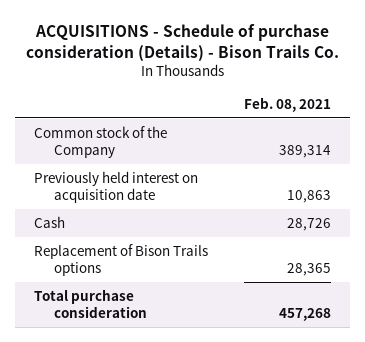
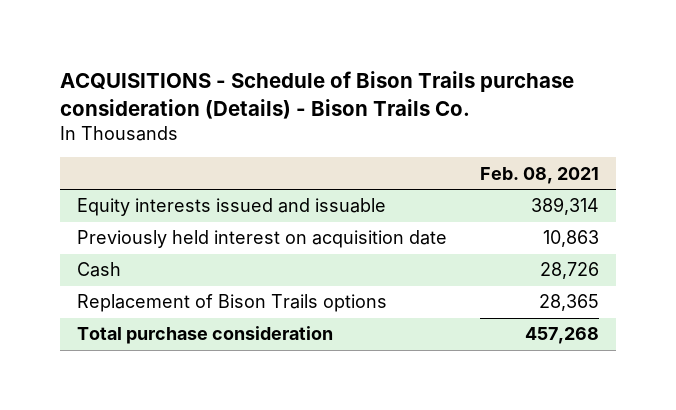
- ACQUISITIONS - Schedule of purchase consideration (Details) - Bison Trails Co.
+ ACQUISITIONS - Schedule of Bison Trails purchase consideration (Details) - Bison Trails Co.
- Common stock of the Company | 389,314
+ Equity interests issued and issuable | 389,314

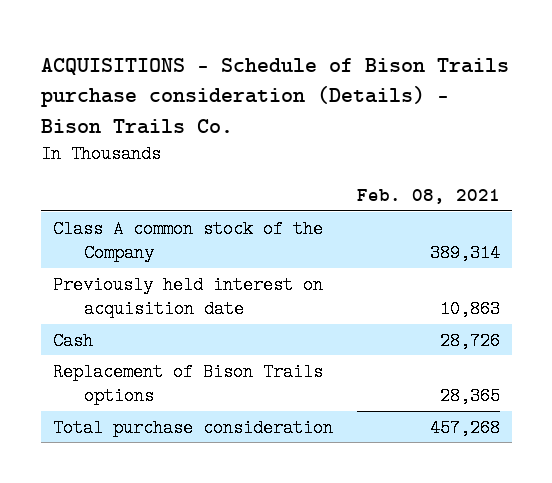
- Equity interests issued and issuable | 389,314
+ Class A common stock of the Company | 389,314

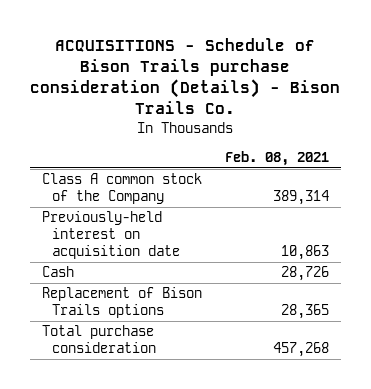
- Previously held interest on acquisition date | 10,863
+ Previously-held interest on acquisition date | 10,863

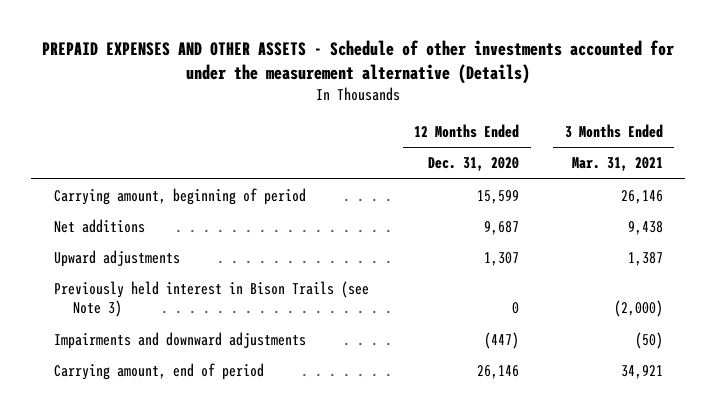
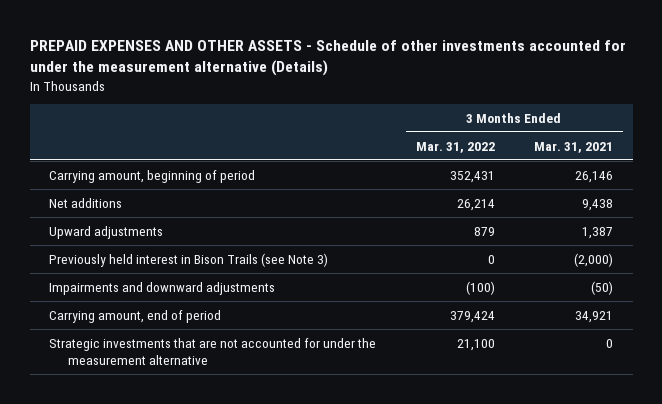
- | 12 Months Ended Dec. 31, 2020 | 3 Months Ended Mar. 31, 2021
+ | 3 Months Ended Mar. 31, 2022 | 3 Months Ended Mar. 31, 2021
+ Strategic investments that are not accounted for under the measurement alternative | 21,100 | 0

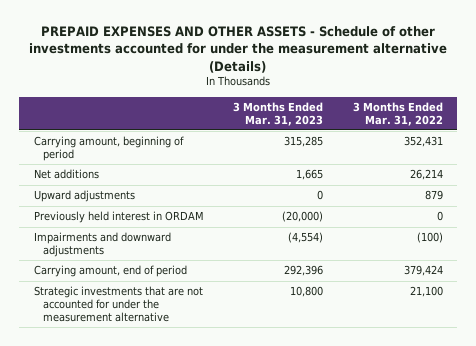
- | 3 Months Ended Mar. 31, 2022 | 3 Months Ended Mar. 31, 2021
+ | 3 Months Ended Mar. 31, 2023 | 3 Months Ended Mar. 31, 2022
- Previously held interest in Bison Trails (see Note 3) | 0 | (2,000)
+ Previously held interest in ORDAM | (20,000) | 0

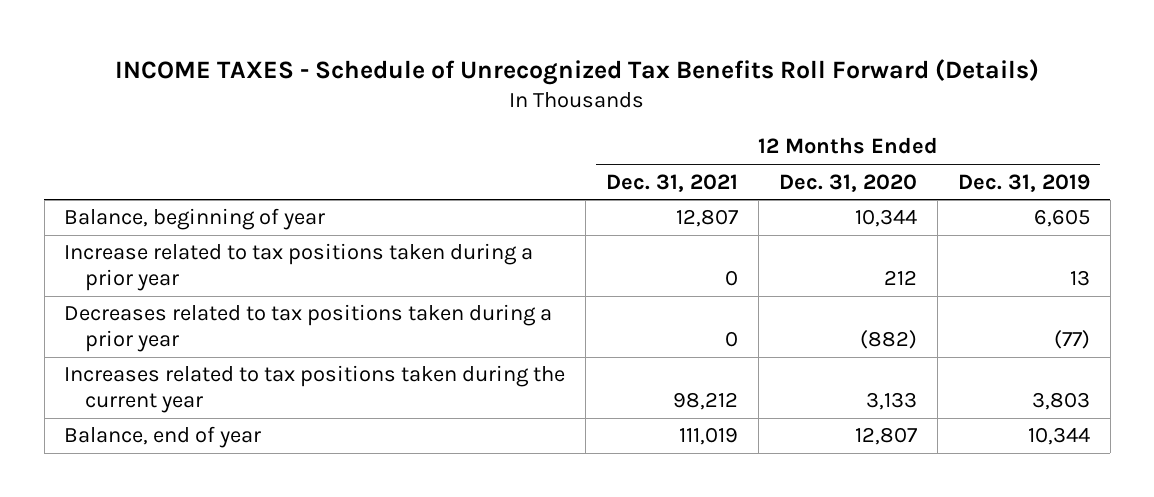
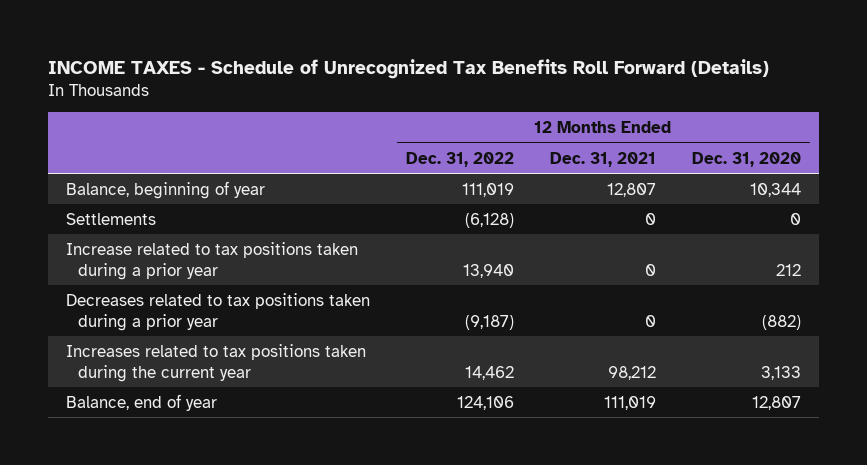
- | 12 Months Ended Dec. 31, 2021 | 12 Months Ended Dec. 31, 2020 | 12 Months Ended Dec. 31, 2019
+ | 12 Months Ended Dec. 31, 2022 | 12 Months Ended Dec. 31, 2021 | 12 Months Ended Dec. 31, 2020
+ Settlements | (6,128) | 0 | 0

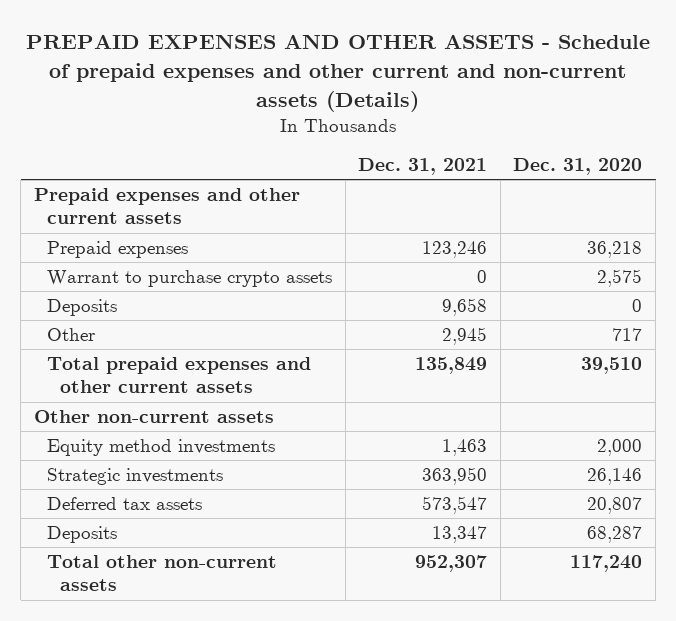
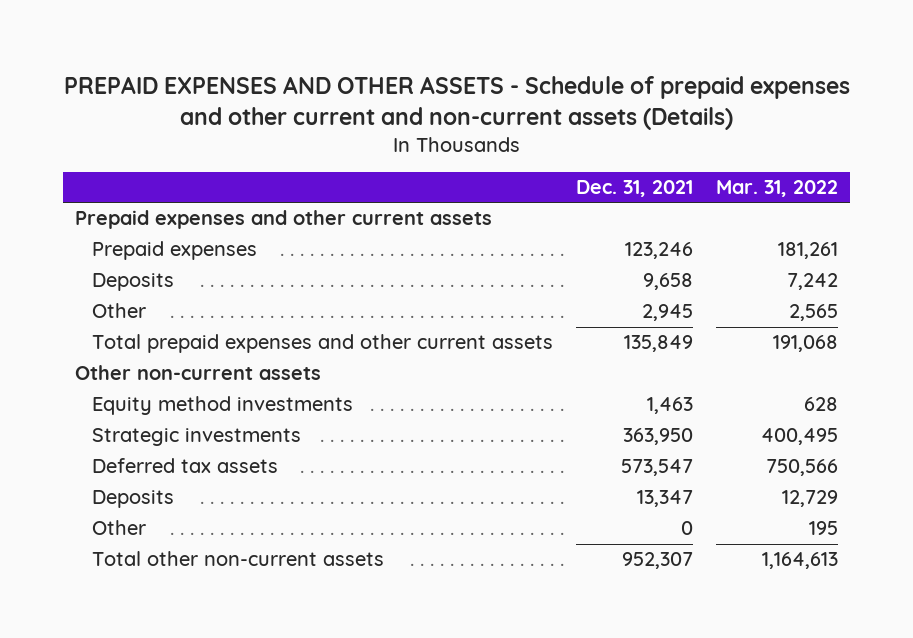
- | Dec. 31, 2021 | Dec. 31, 2020
+ | Dec. 31, 2021 | Mar. 31, 2022
- Warrant to purchase crypto assets | 0 | 2,575
+ Other | 0 | 195

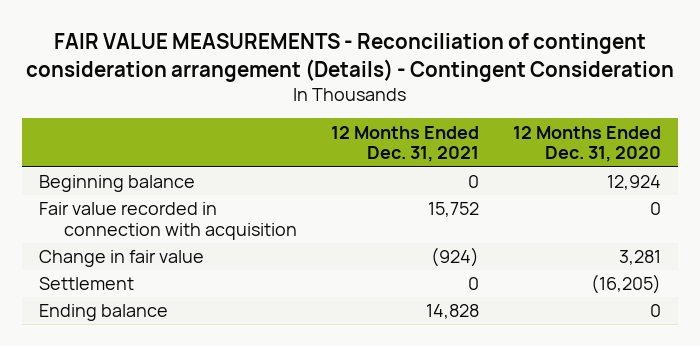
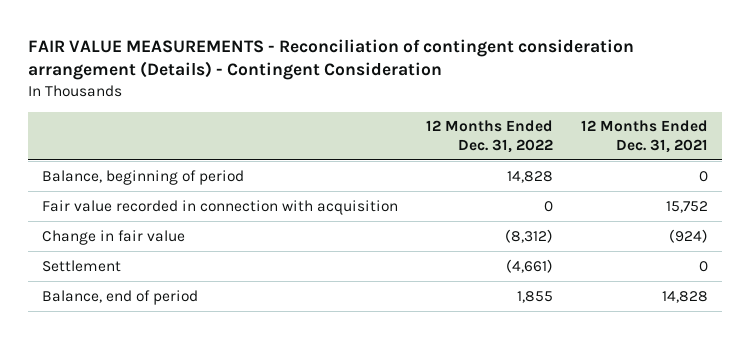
- | 12 Months Ended Dec. 31, 2021 | 12 Months Ended Dec. 31, 2020
+ | 12 Months Ended Dec. 31, 2022 | 12 Months Ended Dec. 31, 2021
- Beginning balance | 0 | 12,924
+ Balance, beginning of period | 14,828 | 0
- Ending balance | 14,828 | 0
+ Balance, end of period | 1,855 | 14,828

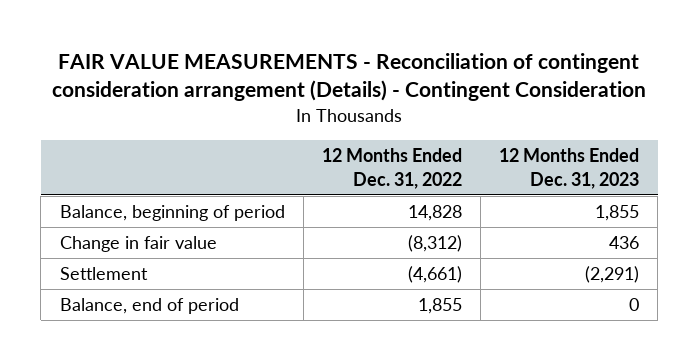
- | 12 Months Ended Dec. 31, 2022 | 12 Months Ended Dec. 31, 2021
+ | 12 Months Ended Dec. 31, 2022 | 12 Months Ended Dec. 31, 2023
- Fair value recorded in connection with acquisition | 0 | 15,752

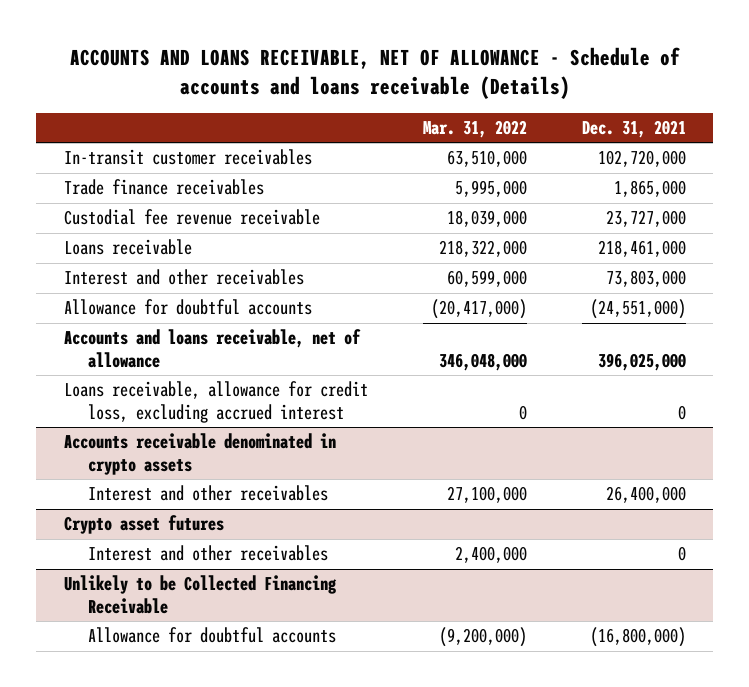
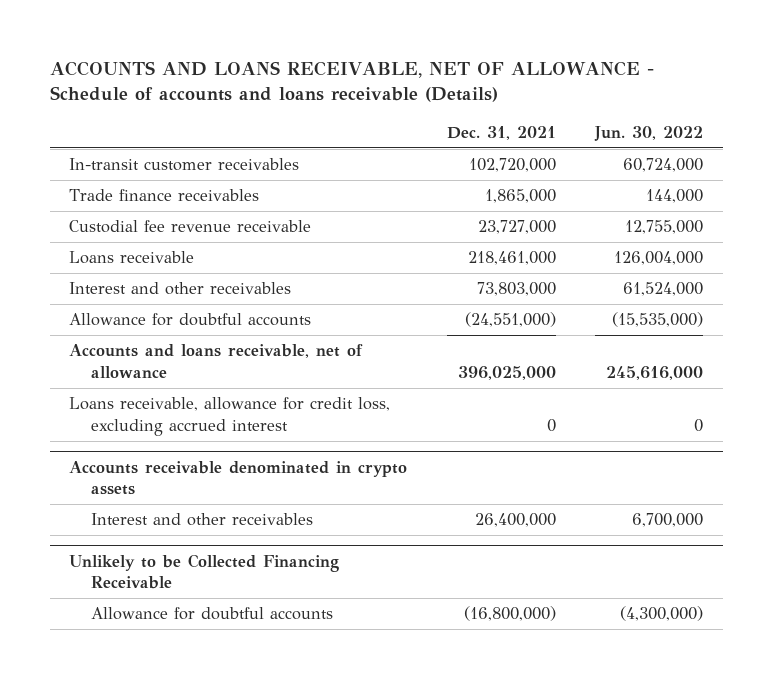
- | Mar. 31, 2022 | Dec. 31, 2021
+ | Dec. 31, 2021 | Jun. 30, 2022
- Crypto asset futures
- Interest and other receivables | 2,400,000 | 0

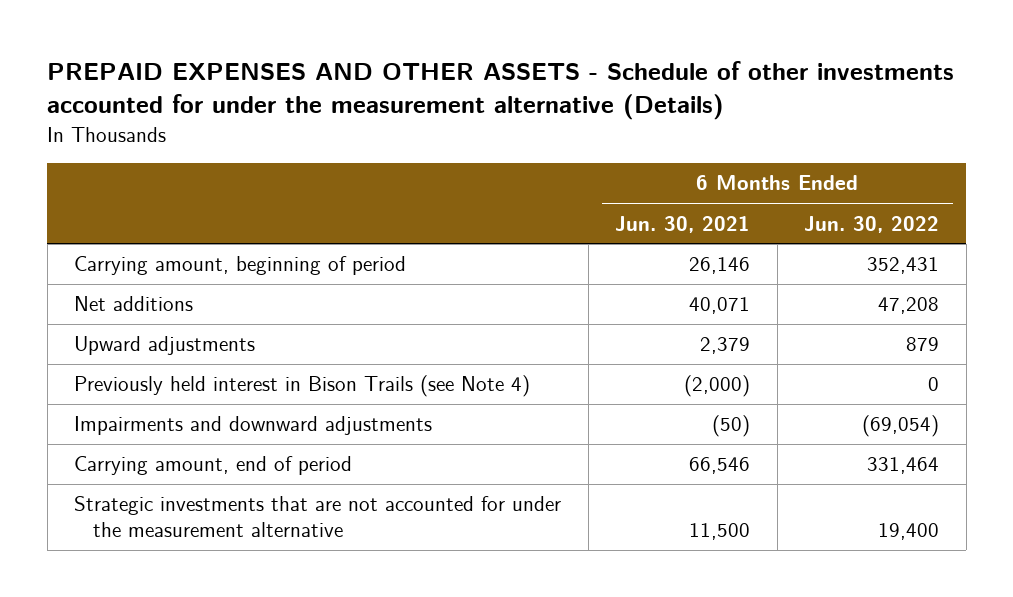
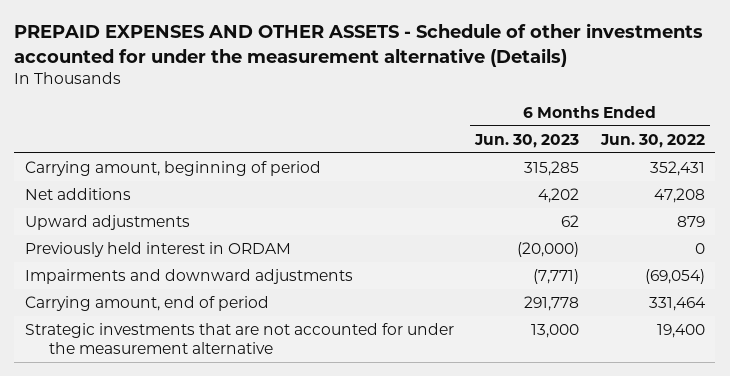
- | 6 Months Ended Jun. 30, 2021 | 6 Months Ended Jun. 30, 2022
+ | 6 Months Ended Jun. 30, 2023 | 6 Months Ended Jun. 30, 2022
- Previously held interest in Bison Trails (see Note 4) | (2,000) | 0
+ Previously held interest in ORDAM | (20,000) | 0

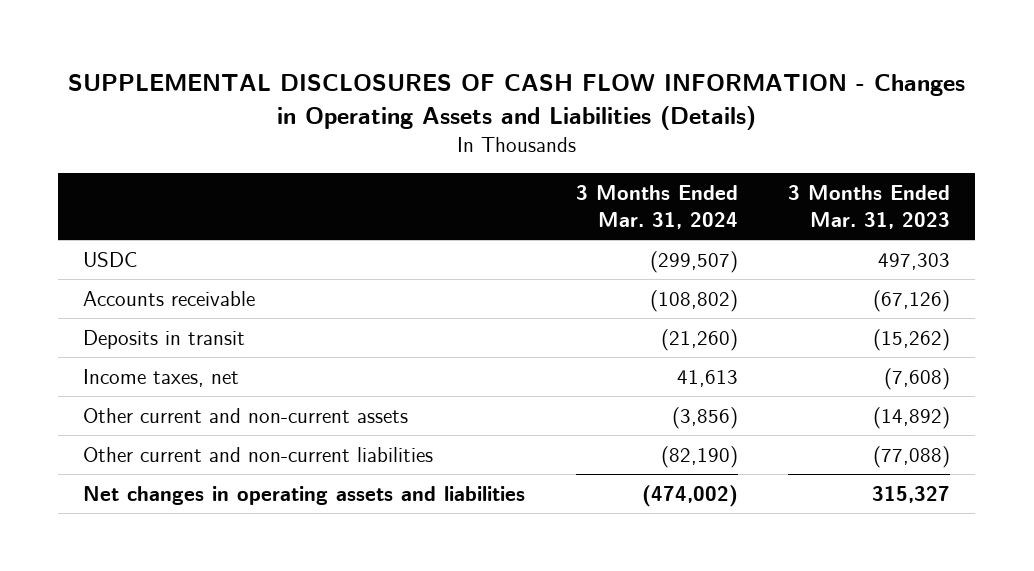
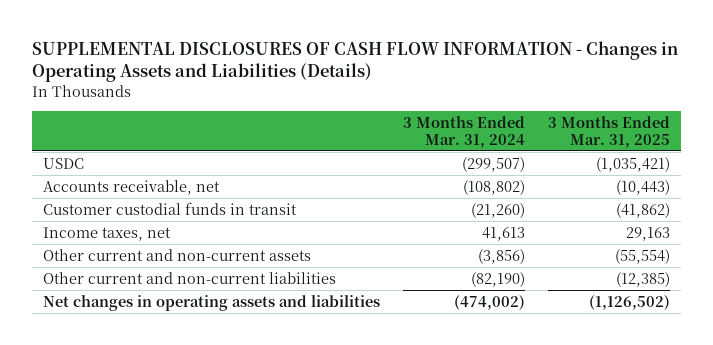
- | 3 Months Ended Mar. 31, 2024 | 3 Months Ended Mar. 31, 2023
+ | 3 Months Ended Mar. 31, 2024 | 3 Months Ended Mar. 31, 2025
- Accounts receivable | (108,802) | (67,126)
- Deposits in transit | (21,260) | (15,262)
+ Accounts receivable, net | (108,802) | (10,443)
+ Customer custodial funds in transit | (21,260) | (41,862)

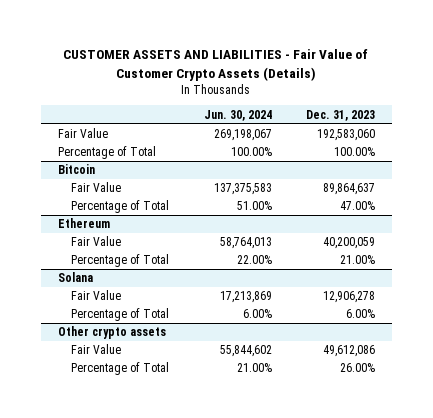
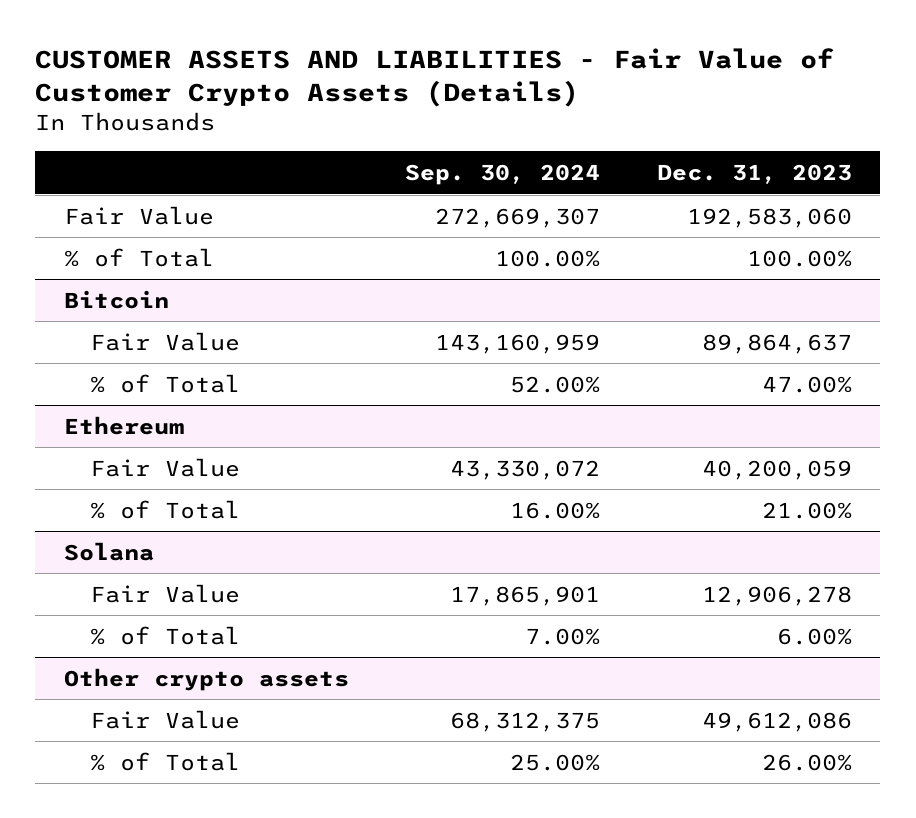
- | Jun. 30, 2024 | Dec. 31, 2023
+ | Sep. 30, 2024 | Dec. 31, 2023
- Percentage of Total | 100.00% | 100.00%
+ % of Total | 100.00% | 100.00%
@ Bitcoin
- Percentage of Total | 51.00% | 47.00%
+ % of Total | 52.00% | 47.00%
@ Ethereum
- Percentage of Total | 22.00% | 21.00%
+ % of Total | 16.00% | 21.00%
@ Solana
- Percentage of Total | 6.00% | 6.00%
+ % of Total | 7.00% | 6.00%
@ Other crypto assets
- Percentage of Total | 21.00% | 26.00%
+ % of Total | 25.00% | 26.00%

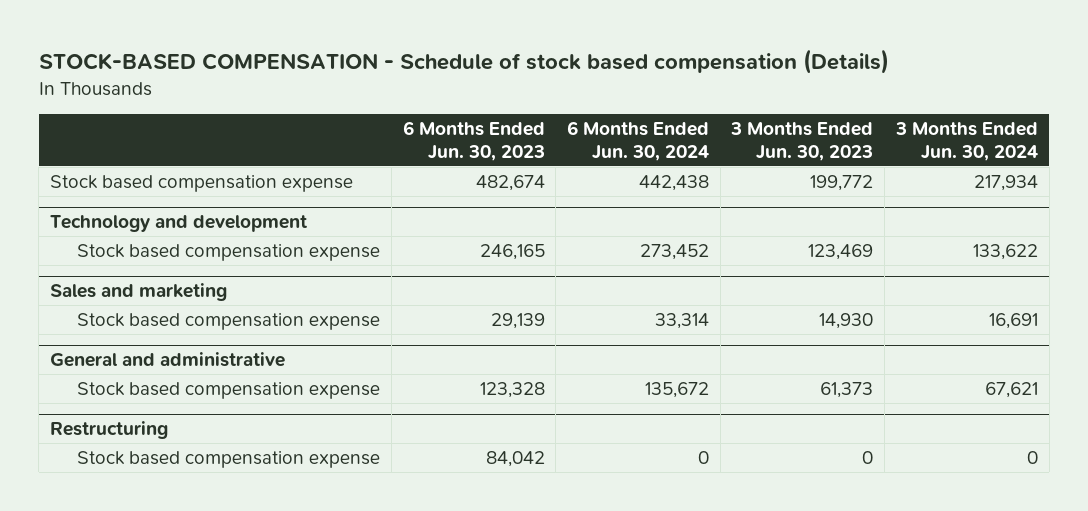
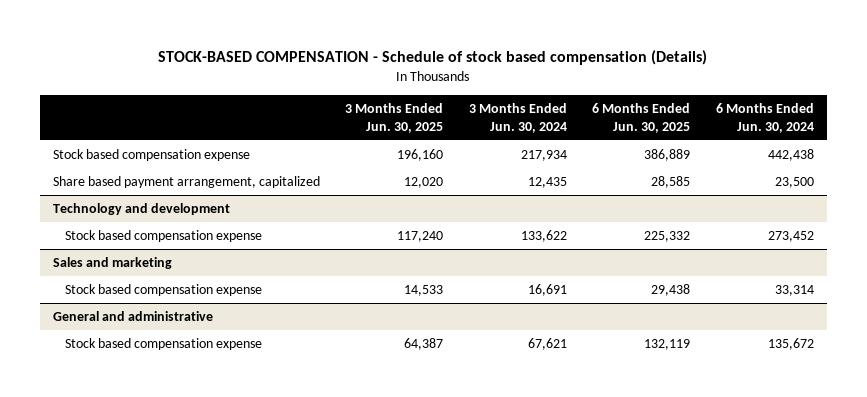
- | 6 Months Ended Jun. 30, 2023 | 6 Months Ended Jun. 30, 2024 | 3 Months Ended Jun. 30, 2023 | 3 Months Ended Jun. 30, 2024
+ | 3 Months Ended Jun. 30, 2025 | 3 Months Ended Jun. 30, 2024 | 6 Months Ended Jun. 30, 2025 | 6 Months Ended Jun. 30, 2024
+ Share based payment arrangement, capitalized | 12,020 | 12,435 | 28,585 | 23,500
- Restructuring
- Stock based compensation expense | 84,042 | 0 | 0 | 0

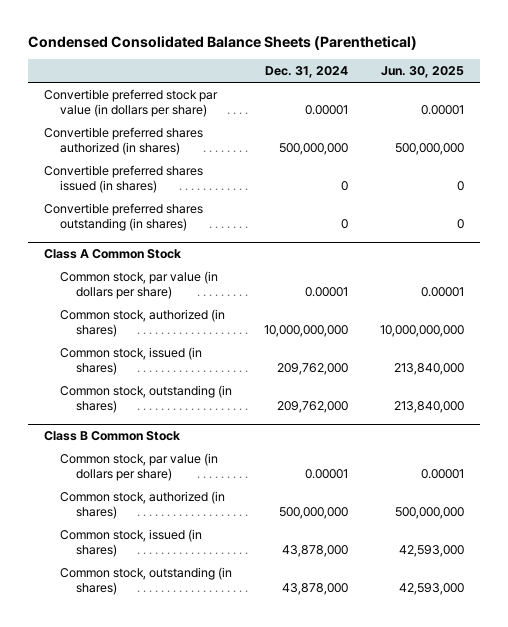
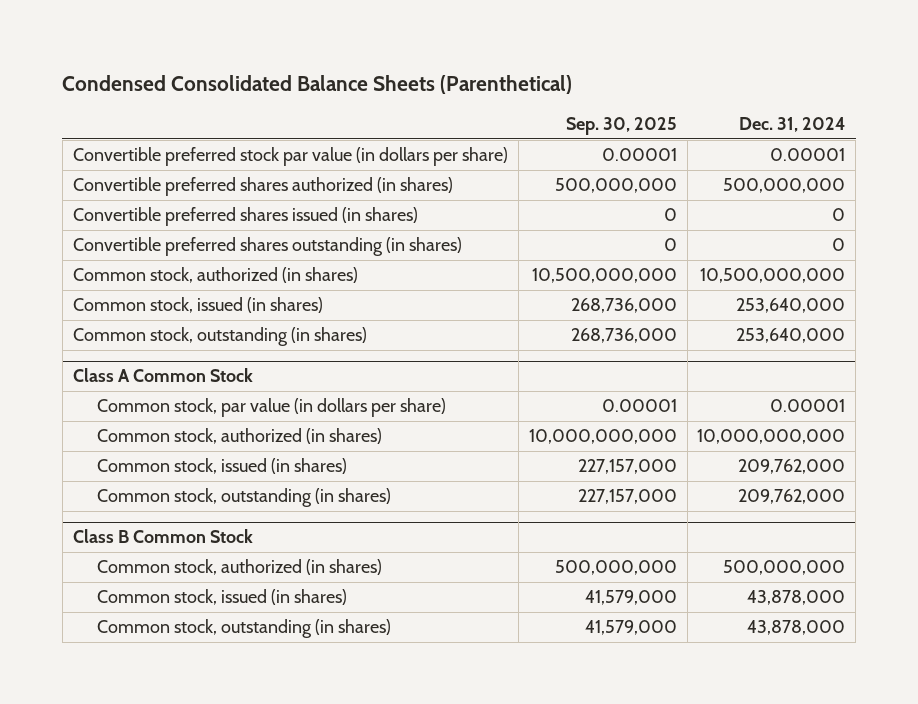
- | Dec. 31, 2024 | Jun. 30, 2025
+ | Sep. 30, 2025 | Dec. 31, 2024
+ Common stock, authorized (in shares) | 10,500,000,000 | 10,500,000,000
+ Common stock, issued (in shares) | 268,736,000 | 253,640,000
+ Common stock, outstanding (in shares) | 268,736,000 | 253,640,000
@ Class B Common Stock
- Common stock, par value (in dollars per share) | 0.00001 | 0.00001

